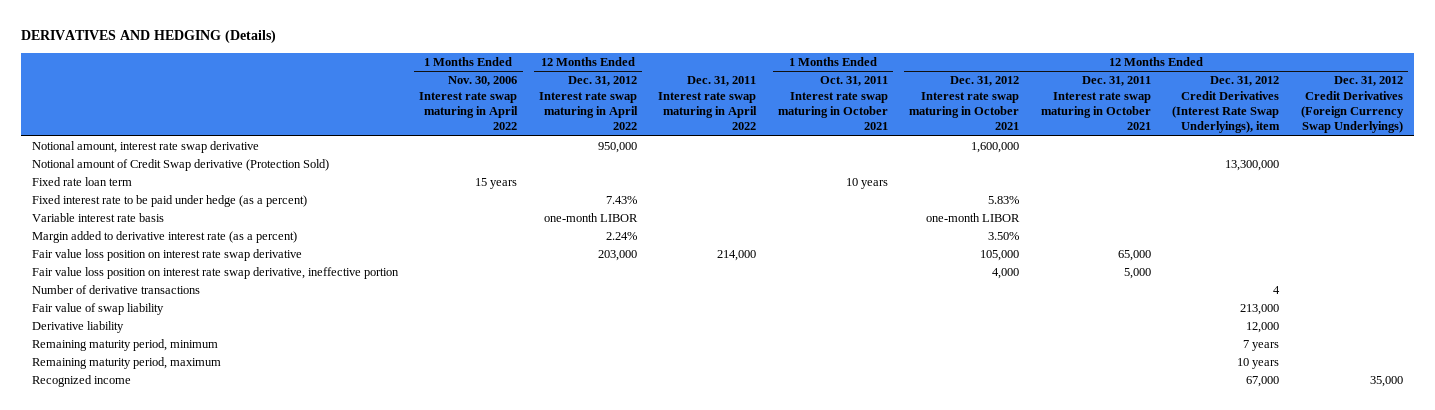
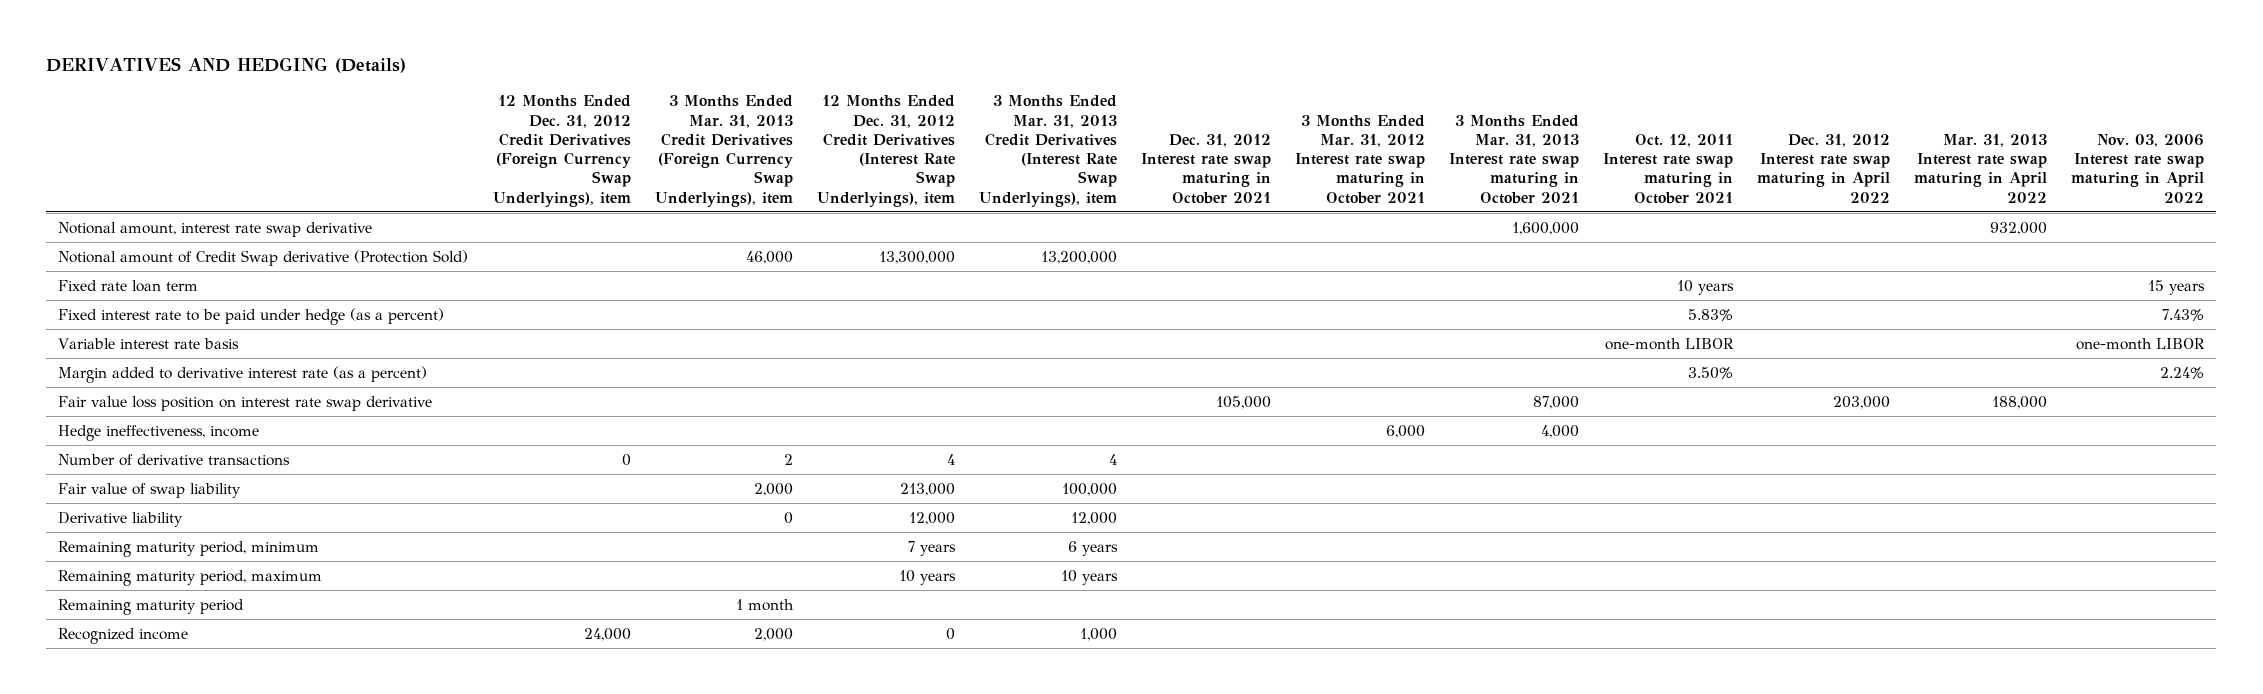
- | 1 Months Ended Nov. 30, 2006 Interest rate swap maturing in April 2022 | 12 Months Ended Dec. 31, 2012 Interest rate swap maturing in April 2022 | Dec. 31, 2011 Interest rate swap maturing in April 2022 | 1 Months Ended Oct. 31, 2011 Interest rate swap maturing in October 2021 | 12 Months Ended Dec. 31, 2012 Interest rate swap maturing in October 2021 | 12 Months Ended Dec. 31, 2011 Interest rate swap maturing in October 2021 | 12 Months Ended Dec. 31, 2012 Credit Derivatives (Interest Rate Swap Underlyings), item | 12 Months Ended Dec. 31, 2012 Credit Derivatives (Foreign Currency Swap Underlyings)
+ | 12 Months Ended Dec. 31, 2012 Credit Derivatives (Foreign Currency Swap Underlyings), item | 3 Months Ended Mar. 31, 2013 Credit Derivatives (Foreign Currency Swap Underlyings), item | 12 Months Ended Dec. 31, 2012 Credit Derivatives (Interest Rate Swap Underlyings), item | 3 Months Ended Mar. 31, 2013 Credit Derivatives (Interest Rate Swap Underlyings), item | Dec. 31, 2012 Interest rate swap maturing in October 2021 | 3 Months Ended Mar. 31, 2012 Interest rate swap maturing in October 2021 | 3 Months Ended Mar. 31, 2013 Interest rate swap maturing in October 2021 | Oct. 12, 2011 Interest rate swap maturing in October 2021 | Dec. 31, 2012 Interest rate swap maturing in April 2022 | Mar. 31, 2013 Interest rate swap maturing in April 2022 | Nov. 03, 2006 Interest rate swap maturing in April 2022
- Fair value loss position on interest rate swap derivative, ineffective portion | | | | | 4,000 | 5,000 | |
+ Hedge ineffectiveness, income | | | | | | 6,000 | 4,000 | | | |
- Recognized income | | | | | | | 67,000 | 35,000
+ Remaining maturity period | | 1 month | | | | | | | | |
+ Recognized income | 24,000 | 2,000 | 0 | 1,000 | | | | | | |

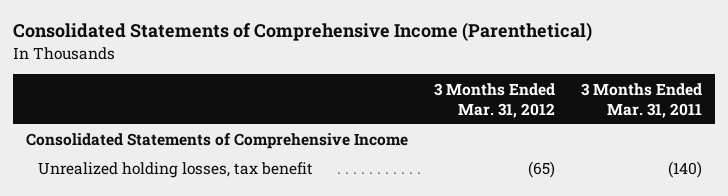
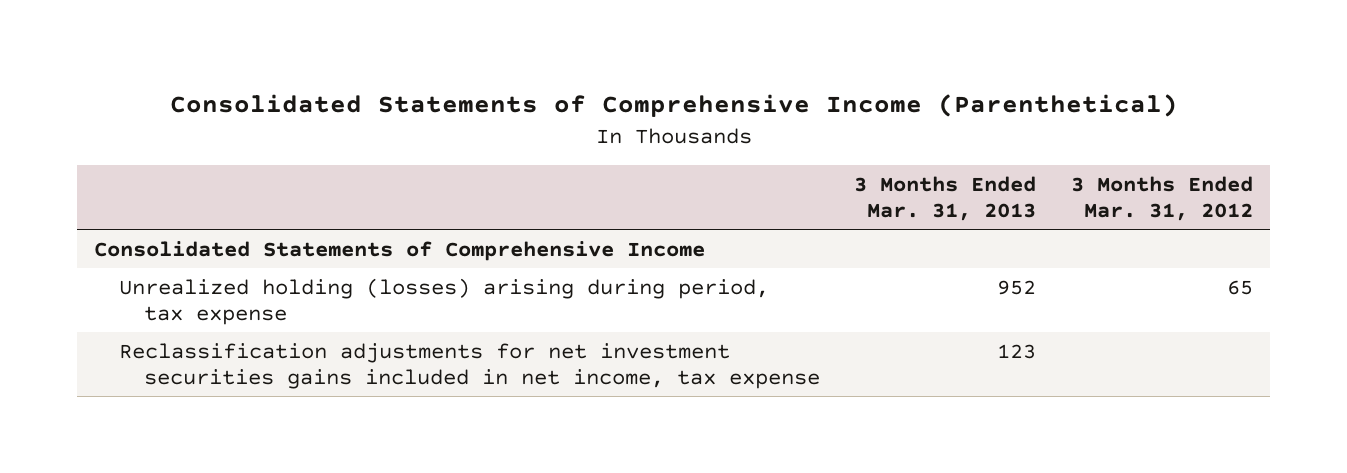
- | 3 Months Ended Mar. 31, 2012 | 3 Months Ended Mar. 31, 2011
+ | 3 Months Ended Mar. 31, 2013 | 3 Months Ended Mar. 31, 2012
- Unrealized holding losses, tax benefit | (65) | (140)
+ Unrealized holding (losses) arising during period, tax expense | 952 | 65
+ Reclassification adjustments for net investment securities gains included in net income, tax expense | 123 |

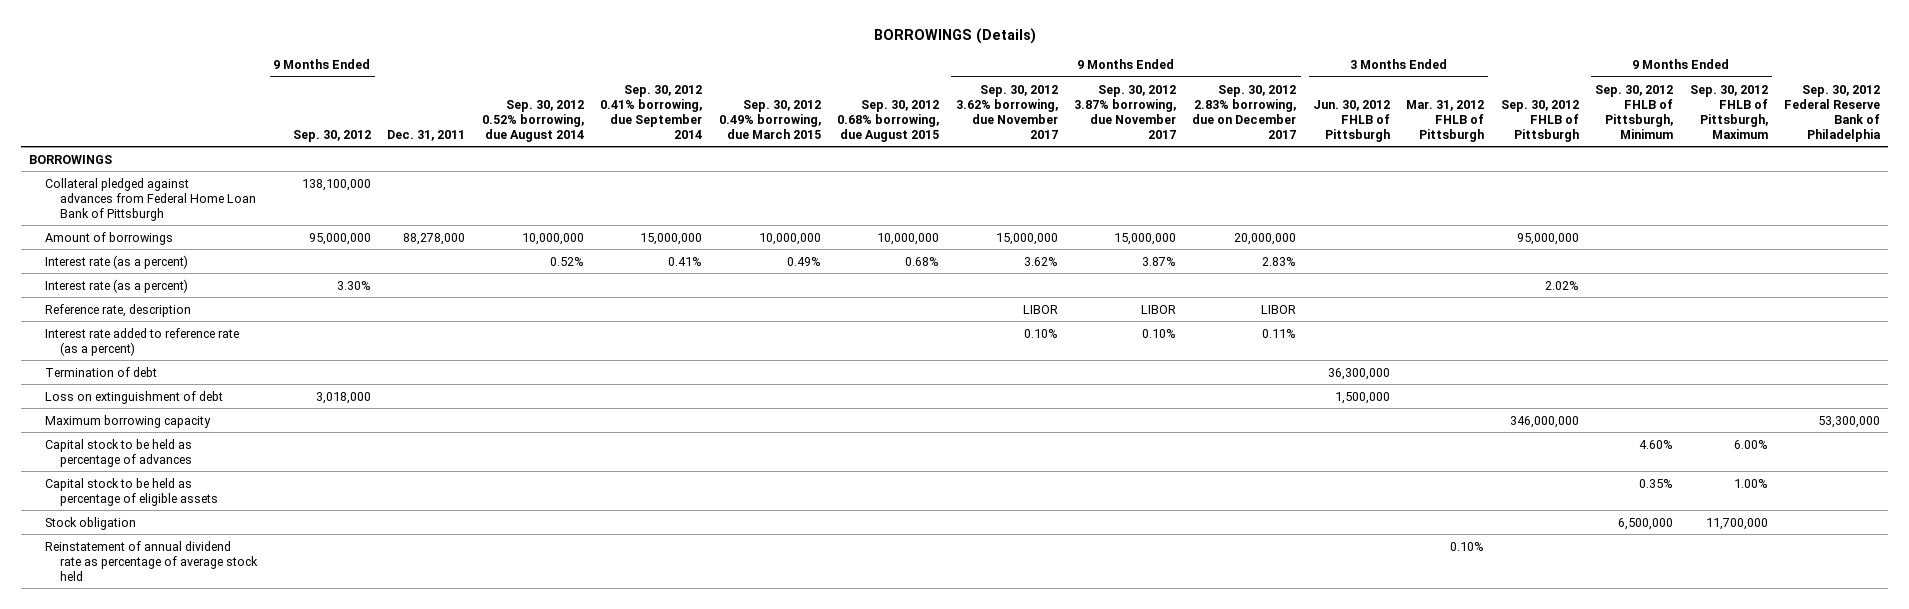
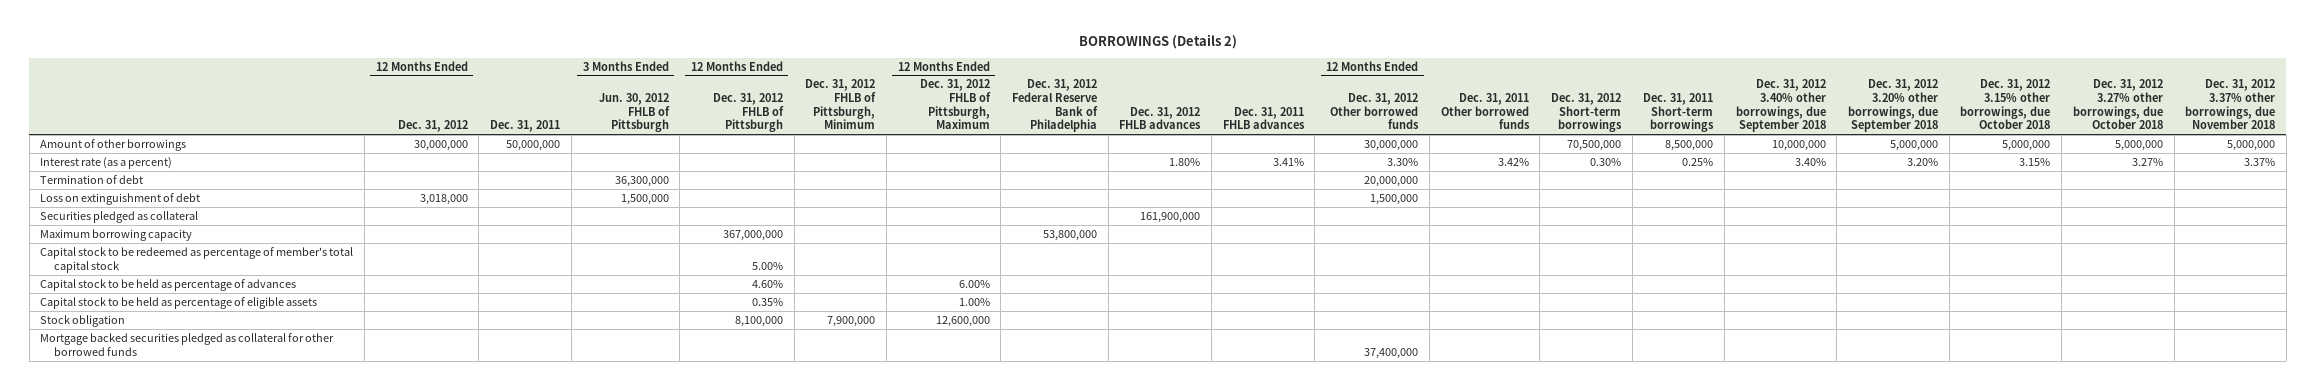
- BORROWINGS (Details)
+ BORROWINGS (Details 2)
- | 9 Months Ended Sep. 30, 2012 | Dec. 31, 2011 | Sep. 30, 2012 0.52% borrowing, due August 2014 | Sep. 30, 2012 0.41% borrowing, due September 2014 | Sep. 30, 2012 0.49% borrowing, due March 2015 | Sep. 30, 2012 0.68% borrowing, due August 2015 | 9 Months Ended Sep. 30, 2012 3.62% borrowing, due November 2017 | 9 Months Ended Sep. 30, 2012 3.87% borrowing, due November 2017 | 9 Months Ended Sep. 30, 2012 2.83% borrowing, due on December 2017 | 3 Months Ended Jun. 30, 2012 FHLB of Pittsburgh | 3 Months Ended Mar. 31, 2012 FHLB of Pittsburgh | Sep. 30, 2012 FHLB of Pittsburgh | 9 Months Ended Sep. 30, 2012 FHLB of Pittsburgh, Minimum | 9 Months Ended Sep. 30, 2012 FHLB of Pittsburgh, Maximum | Sep. 30, 2012 Federal Reserve Bank of Philadelphia
+ | 12 Months Ended Dec. 31, 2012 | Dec. 31, 2011 | 3 Months Ended Jun. 30, 2012 FHLB of Pittsburgh | 12 Months Ended Dec. 31, 2012 FHLB of Pittsburgh | Dec. 31, 2012 FHLB of Pittsburgh, Minimum | 12 Months Ended Dec. 31, 2012 FHLB of Pittsburgh, Maximum | Dec. 31, 2012 Federal Reserve Bank of Philadelphia | Dec. 31, 2012 FHLB advances | Dec. 31, 2011 FHLB advances | 12 Months Ended Dec. 31, 2012 Other borrowed funds | Dec. 31, 2011 Other borrowed funds | Dec. 31, 2012 Short-term borrowings | Dec. 31, 2011 Short-term borrowings | Dec. 31, 2012 3.40% other borrowings, due September 2018 | Dec. 31, 2012 3.20% other borrowings, due September 2018 | Dec. 31, 2012 3.15% other borrowings, due October 2018 | Dec. 31, 2012 3.27% other borrowings, due October 2018 | Dec. 31, 2012 3.37% other borrowings, due November 2018
- BORROWINGS
- Collateral pledged against advances from Federal Home Loan Bank of Pittsburgh | 138,100,000 | | | | | | | | | | | | | |
- Amount of borrowings | 95,000,000 | 88,278,000 | 10,000,000 | 15,000,000 | 10,000,000 | 10,000,000 | 15,000,000 | 15,000,000 | 20,000,000 | | | 95,000,000 | | |
- Interest rate (as a percent) | | | 0.52% | 0.41% | 0.49% | 0.68% | 3.62% | 3.87% | 2.83% | | | | | |
+ Amount of other borrowings | 30,000,000 | 50,000,000 | | | | | | | | 30,000,000 | | 70,500,000 | 8,500,000 | 10,000,000 | 5,000,000 | 5,000,000 | 5,000,000 | 5,000,000
- Reference rate, description | | | | | | | LIBOR | LIBOR | LIBOR | | | | | |
- Interest rate added to reference rate (as a percent) | | | | | | | 0.10% | 0.10% | 0.11% | | | | | |
+ Securities pledged as collateral | | | | | | | | 161,900,000 | | | | | | | | | |
+ Capital stock to be redeemed as percentage of member's total capital stock | | | | 5.00% | | | | | | | | | | | | | |
- Reinstatement of annual dividend rate as percentage of average stock held | | | | | | | | | | | 0.10% | | | |
+ Mortgage backed securities pledged as collateral for other borrowed funds | | | | | | | | | | 37,400,000 | | | | | | | |

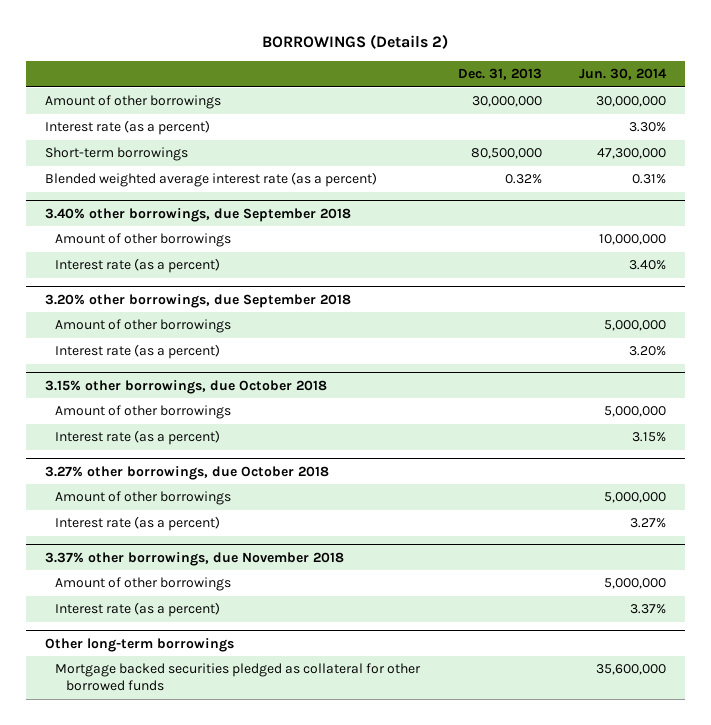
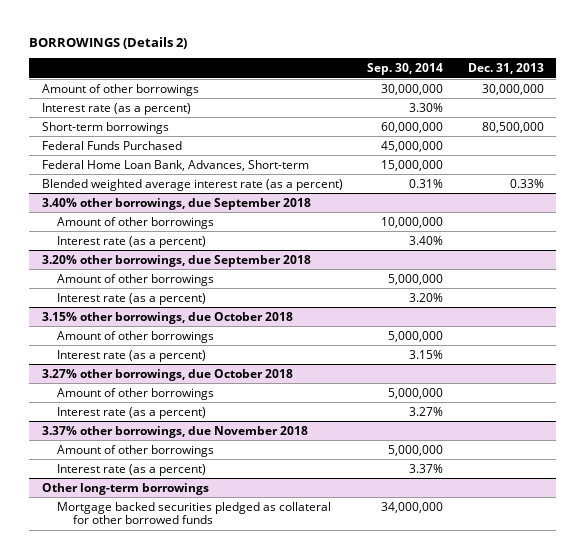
- | Dec. 31, 2013 | Jun. 30, 2014
+ | Sep. 30, 2014 | Dec. 31, 2013
- Blended weighted average interest rate (as a percent) | 0.32% | 0.31%
+ Federal Funds Purchased | 45,000,000 |
+ Federal Home Loan Bank, Advances, Short-term | 15,000,000 |
+ Blended weighted average interest rate (as a percent) | 0.31% | 0.33%

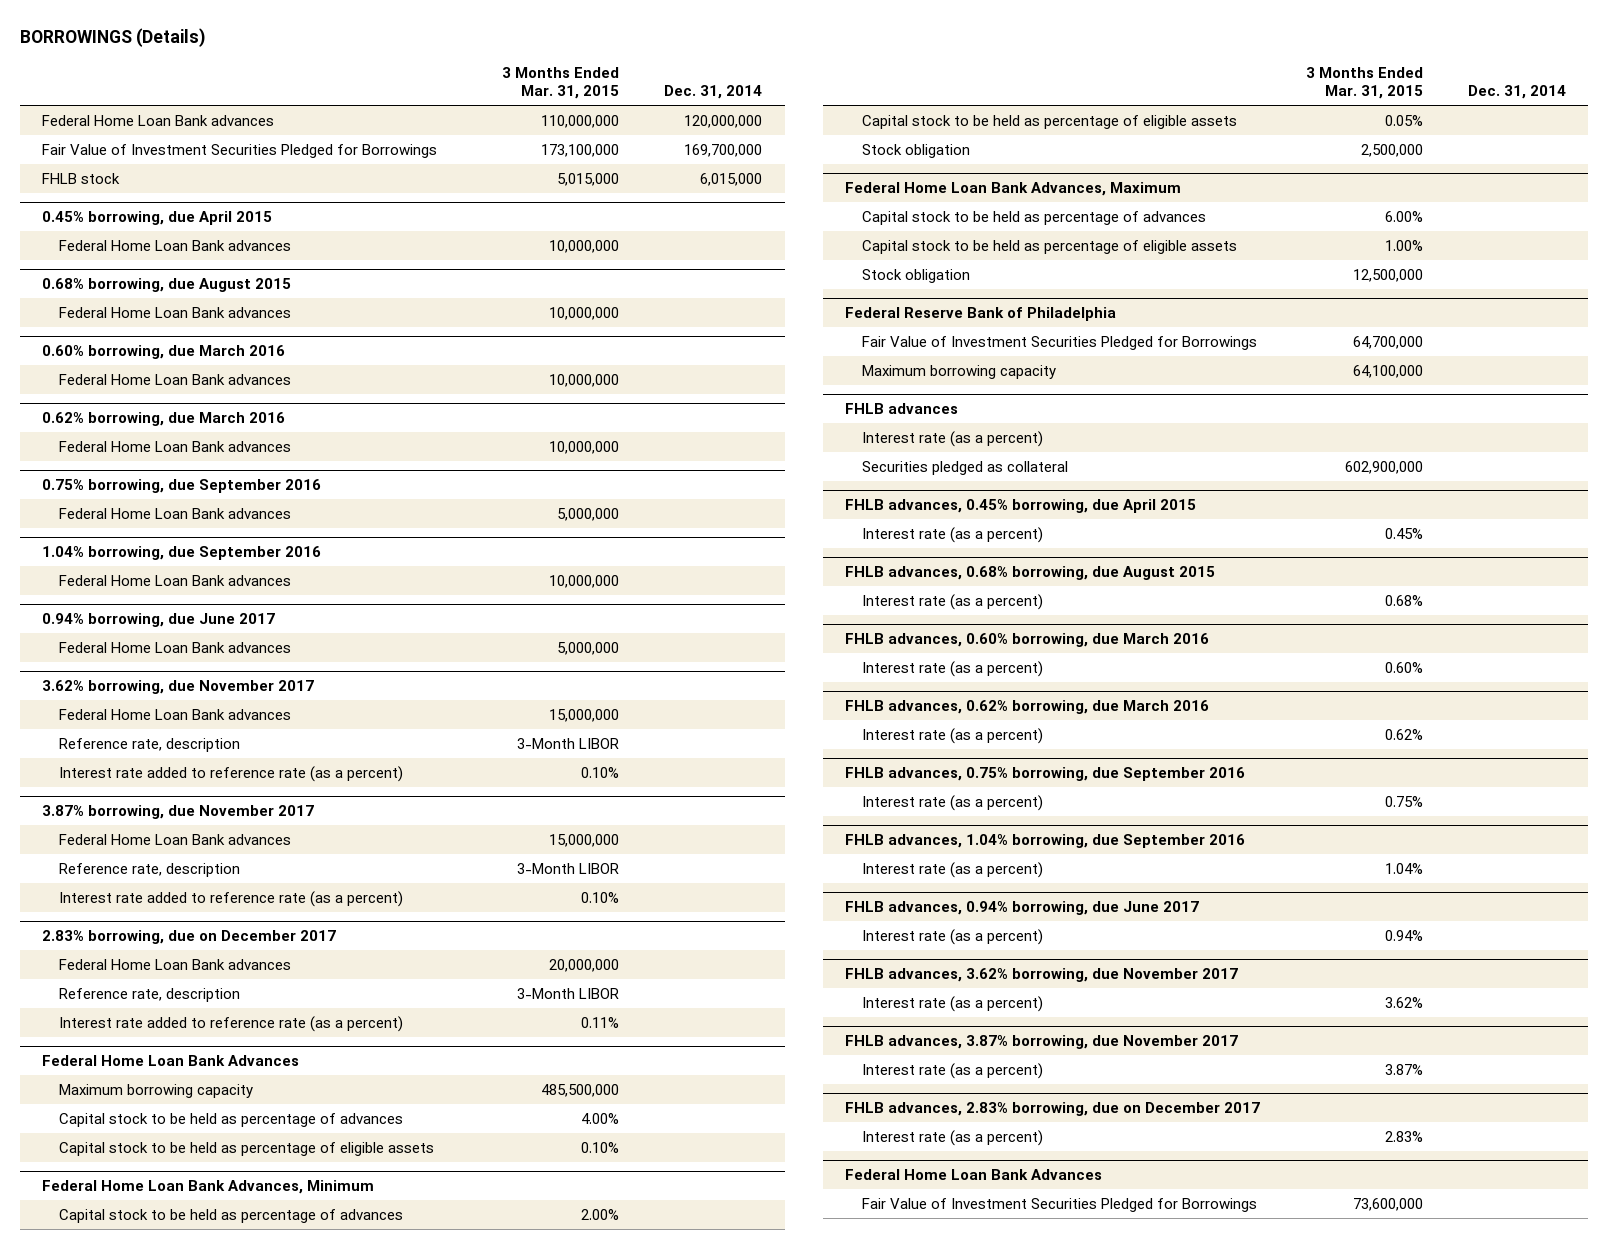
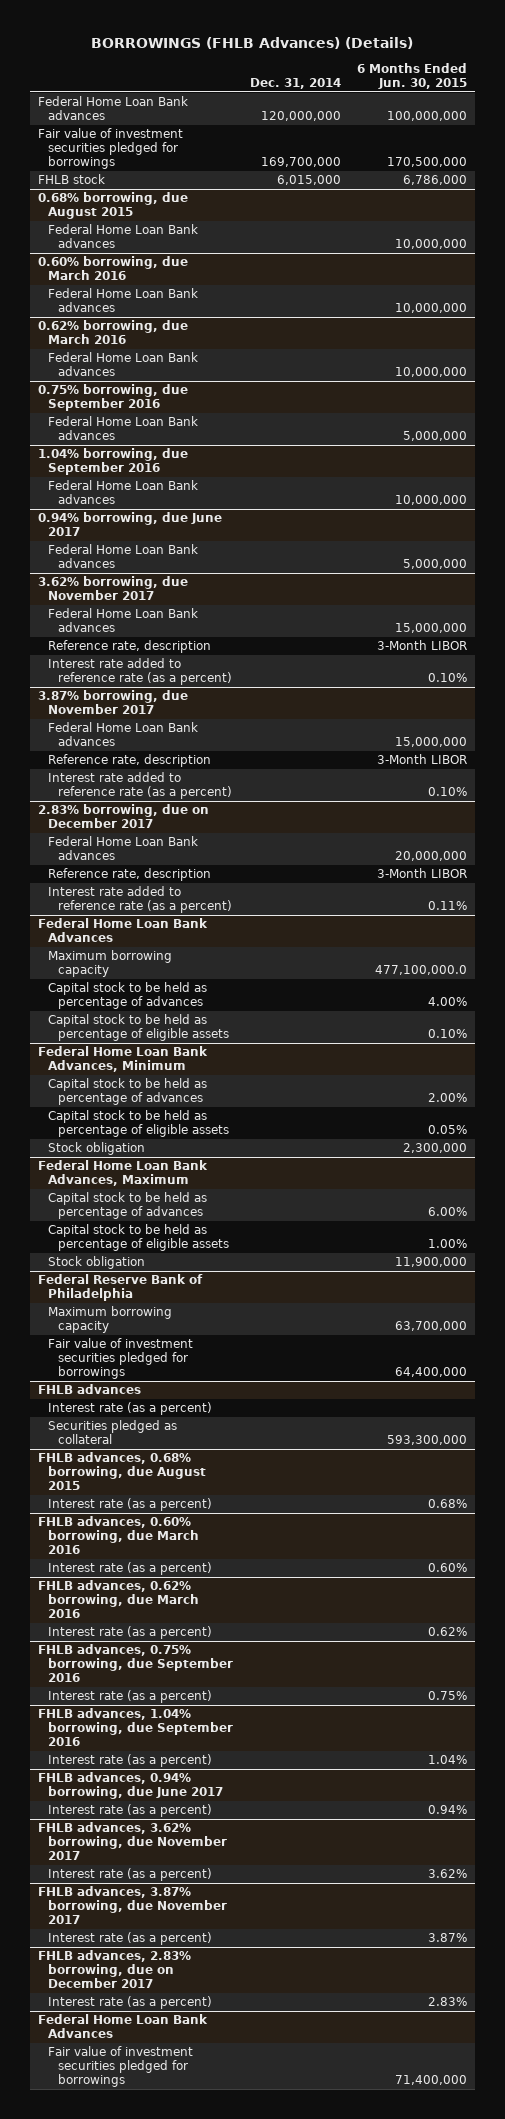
- BORROWINGS (Details)
+ BORROWINGS (FHLB Advances) (Details)
- | 3 Months Ended Mar. 31, 2015 | Dec. 31, 2014
+ | Dec. 31, 2014 | 6 Months Ended Jun. 30, 2015
- Fair Value of Investment Securities Pledged for Borrowings | 173,100,000 | 169,700,000
+ Fair value of investment securities pledged for borrowings | 169,700,000 | 170,500,000
- 0.45% borrowing, due April 2015
- Federal Home Loan Bank advances | 10,000,000 |
@ Federal Reserve Bank of Philadelphia
- Fair Value of Investment Securities Pledged for Borrowings | 64,700,000 |
+ Fair value of investment securities pledged for borrowings | | 64,400,000
- FHLB advances, 0.45% borrowing, due April 2015
- Interest rate (as a percent) | 0.45% |
@ Federal Home Loan Bank Advances
- Fair Value of Investment Securities Pledged for Borrowings | 73,600,000 |
+ Fair value of investment securities pledged for borrowings | | 71,400,000

